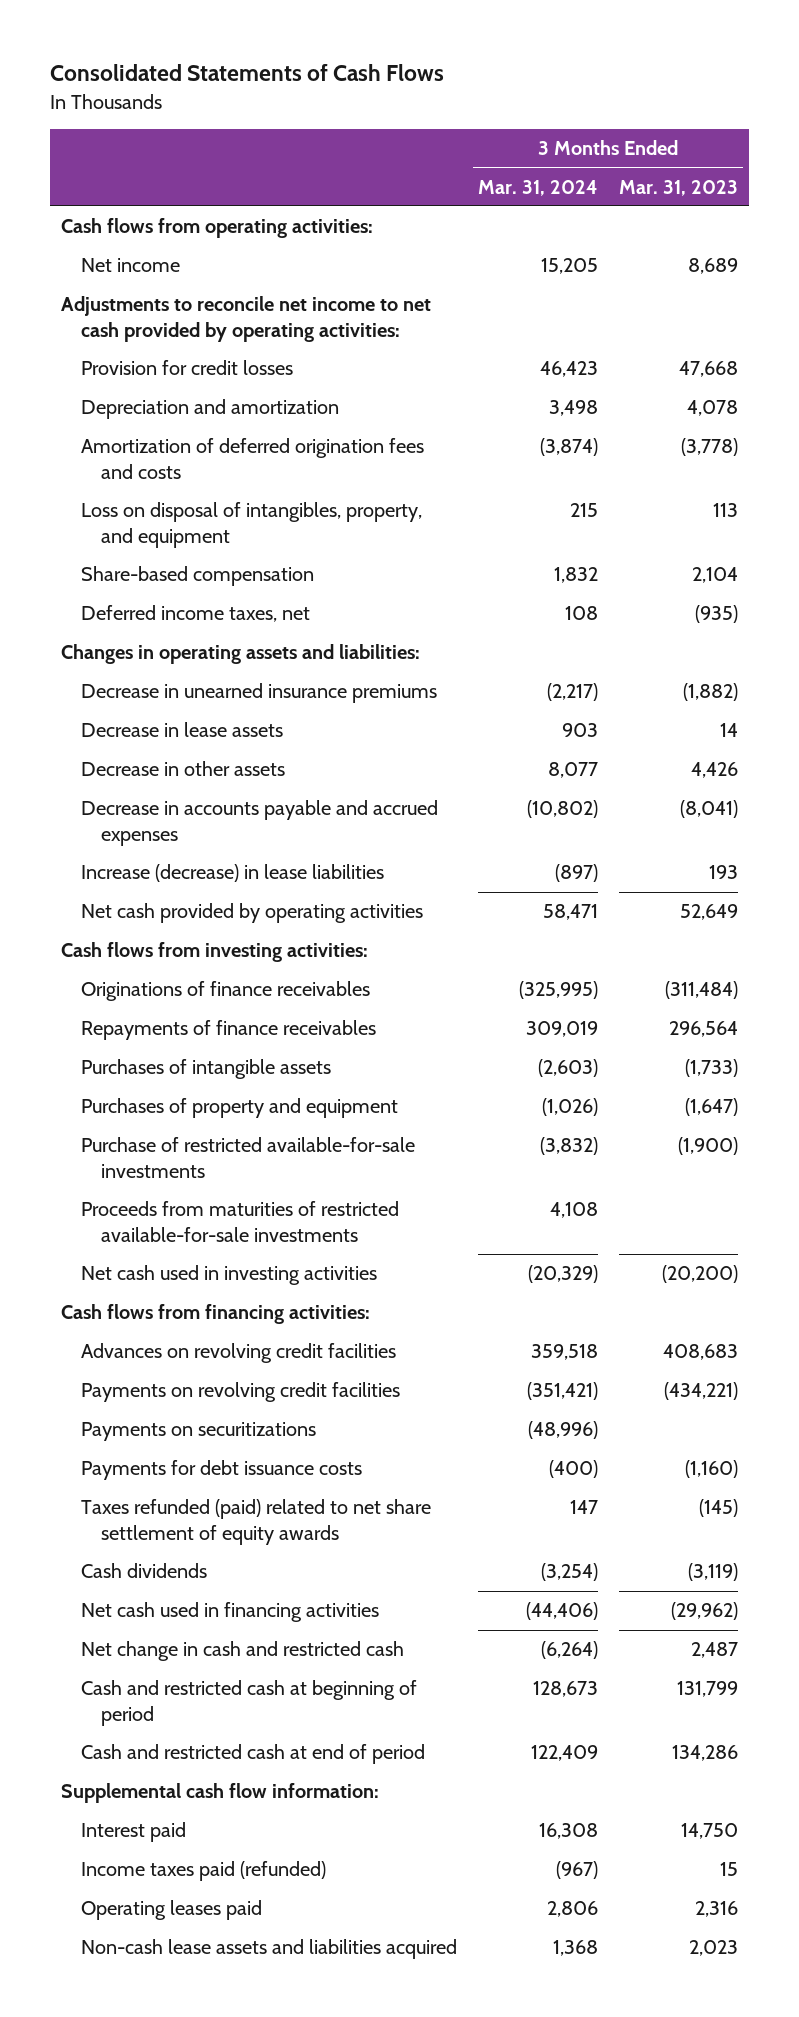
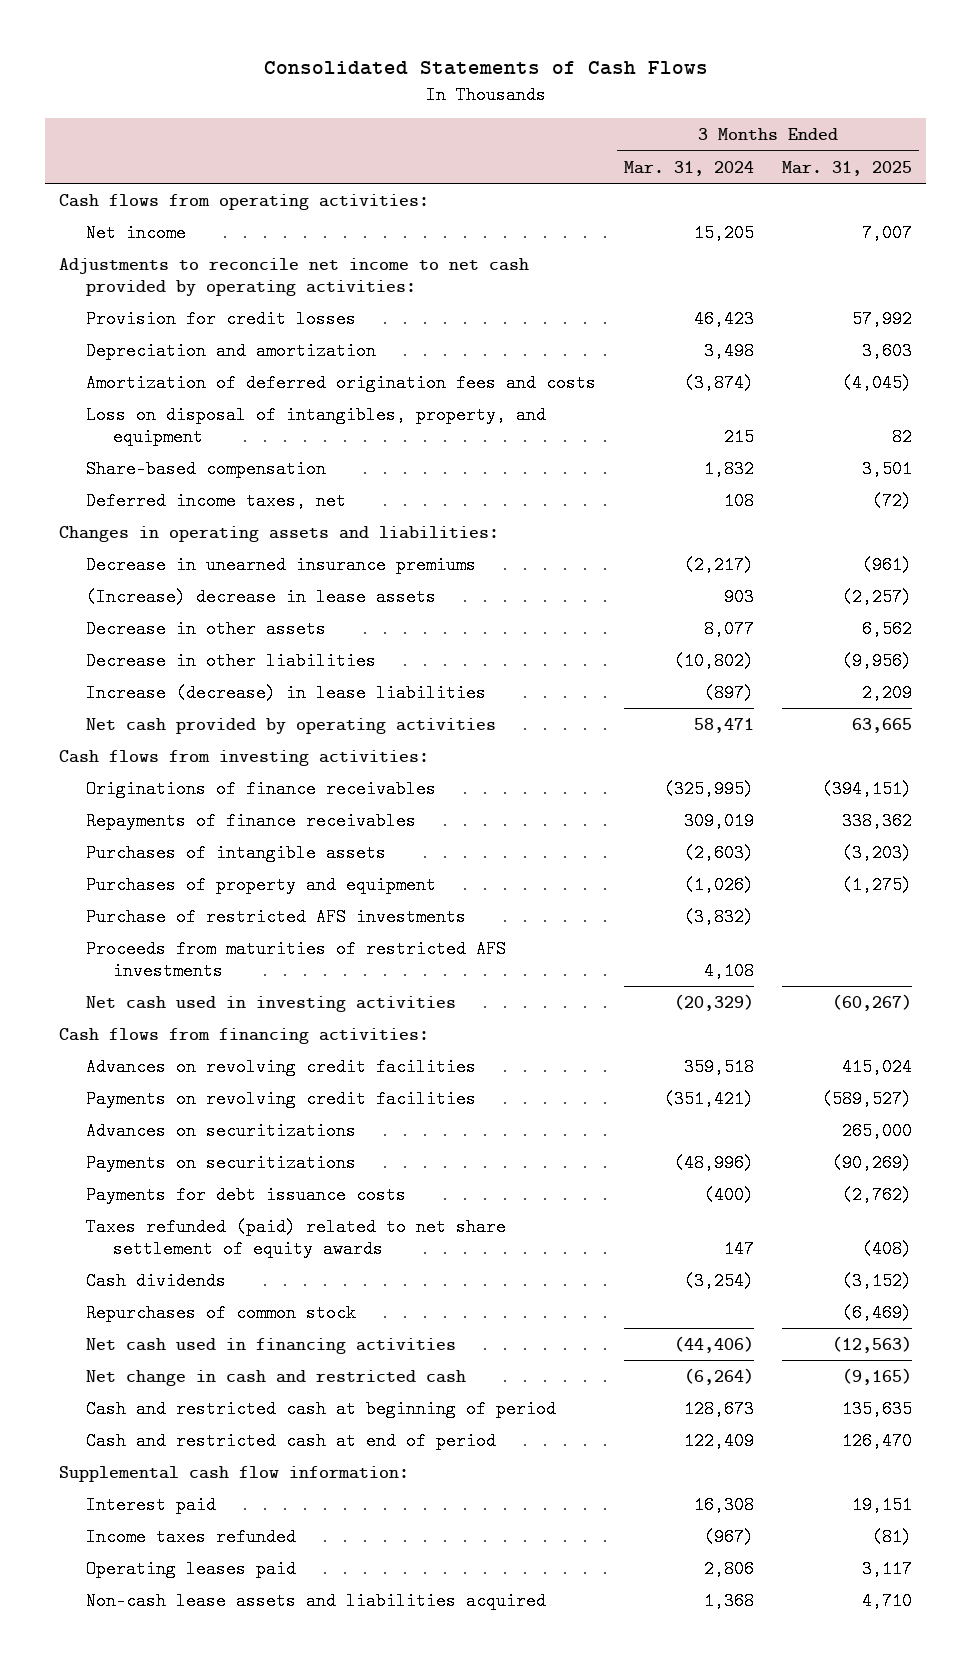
- | 3 Months Ended Mar. 31, 2024 | 3 Months Ended Mar. 31, 2023
+ | 3 Months Ended Mar. 31, 2024 | 3 Months Ended Mar. 31, 2025
- Decrease in lease assets | 903 | 14
+ (Increase) decrease in lease assets | 903 | (2,257)
- Decrease in accounts payable and accrued expenses | (10,802) | (8,041)
+ Decrease in other liabilities | (10,802) | (9,956)
- Purchase of restricted available-for-sale investments | (3,832) | (1,900)
- Proceeds from maturities of restricted available-for-sale investments | 4,108 |
+ Purchase of restricted AFS investments | (3,832) |
+ Proceeds from maturities of restricted AFS investments | 4,108 |
+ Advances on securitizations | | 265,000
+ Repurchases of common stock | | (6,469)
- Income taxes paid (refunded) | (967) | 15
+ Income taxes refunded | (967) | (81)

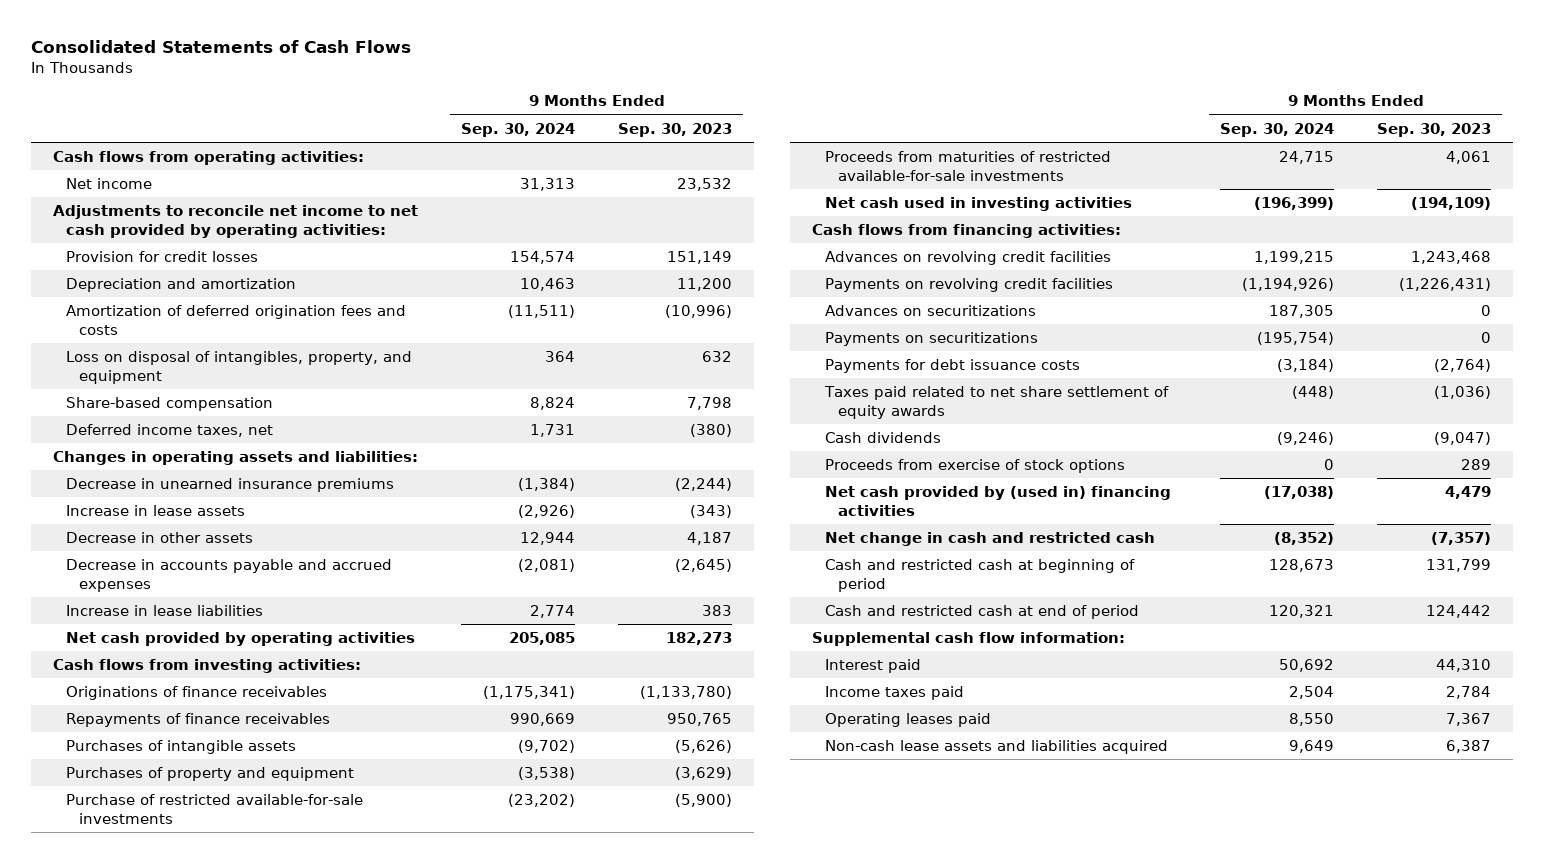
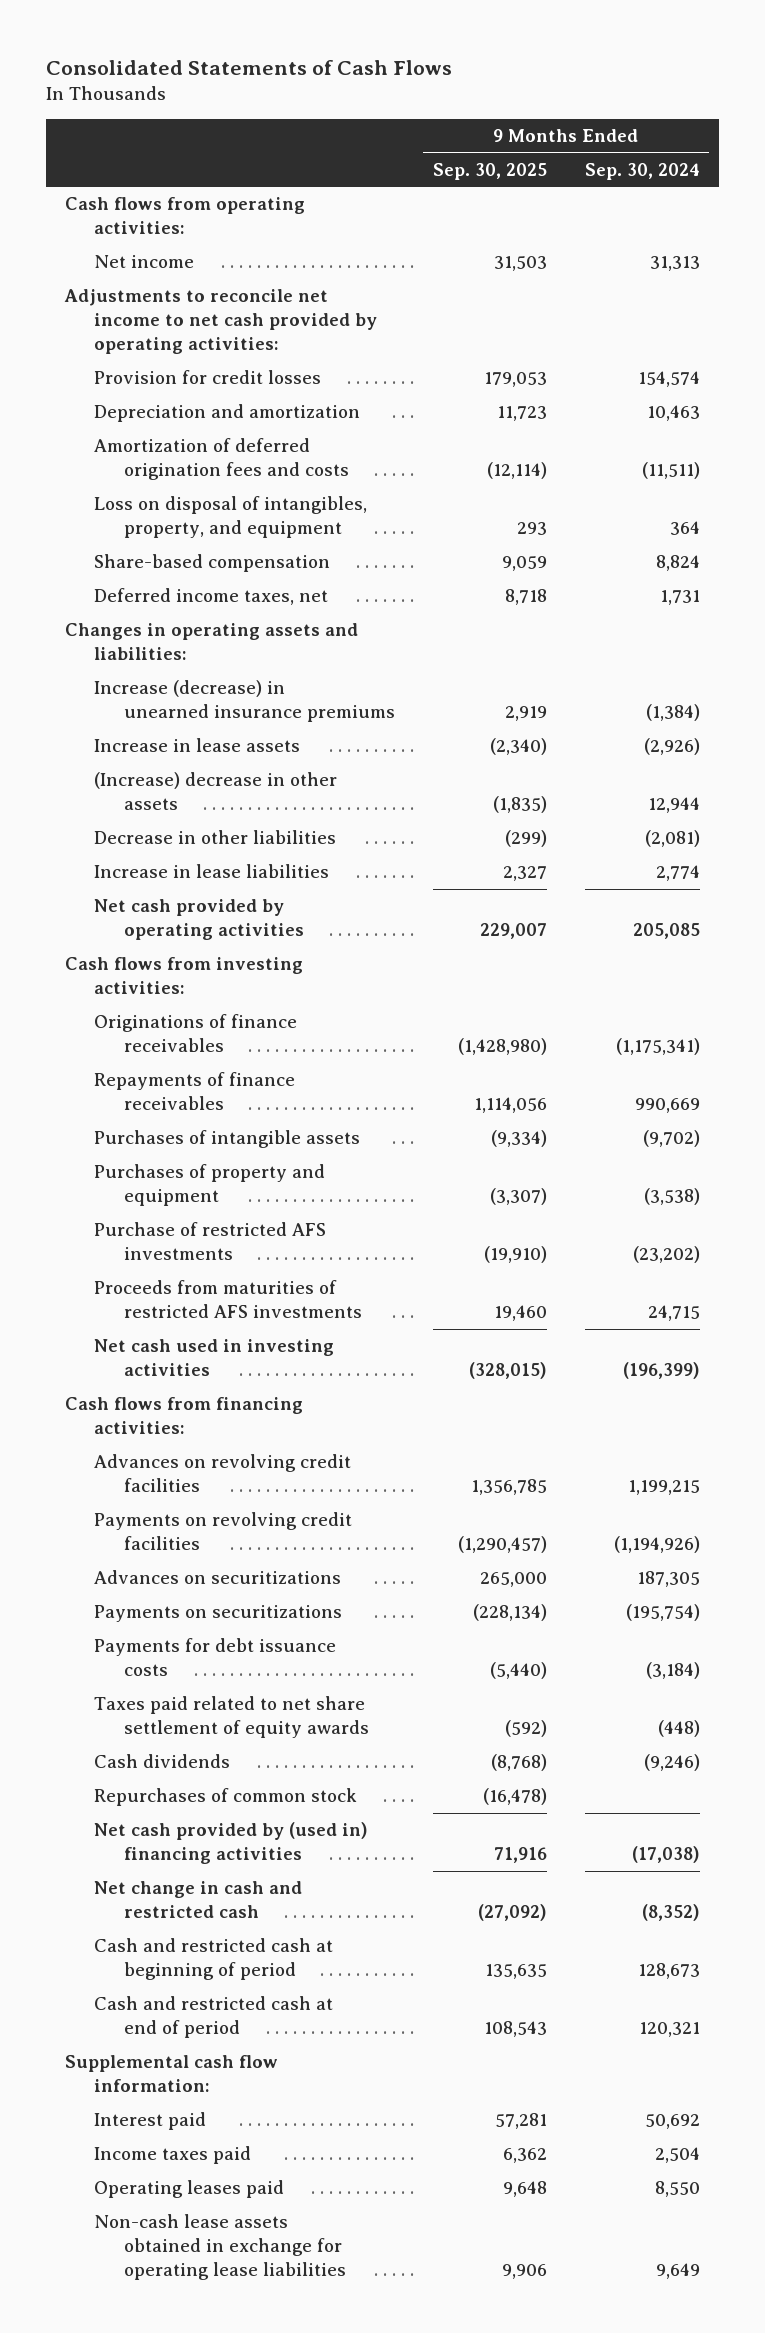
- | 9 Months Ended Sep. 30, 2024 | 9 Months Ended Sep. 30, 2023
+ | 9 Months Ended Sep. 30, 2025 | 9 Months Ended Sep. 30, 2024
- Decrease in unearned insurance premiums | (1,384) | (2,244)
+ Increase (decrease) in unearned insurance premiums | 2,919 | (1,384)
- Decrease in other assets | 12,944 | 4,187
- Decrease in accounts payable and accrued expenses | (2,081) | (2,645)
+ (Increase) decrease in other assets | (1,835) | 12,944
+ Decrease in other liabilities | (299) | (2,081)
- Purchase of restricted available-for-sale investments | (23,202) | (5,900)
- Proceeds from maturities of restricted available-for-sale investments | 24,715 | 4,061
+ Purchase of restricted AFS investments | (19,910) | (23,202)
+ Proceeds from maturities of restricted AFS investments | 19,460 | 24,715
- Proceeds from exercise of stock options | 0 | 289
+ Repurchases of common stock | (16,478) |
- Non-cash lease assets and liabilities acquired | 9,649 | 6,387
+ Non-cash lease assets obtained in exchange for operating lease liabilities | 9,906 | 9,649

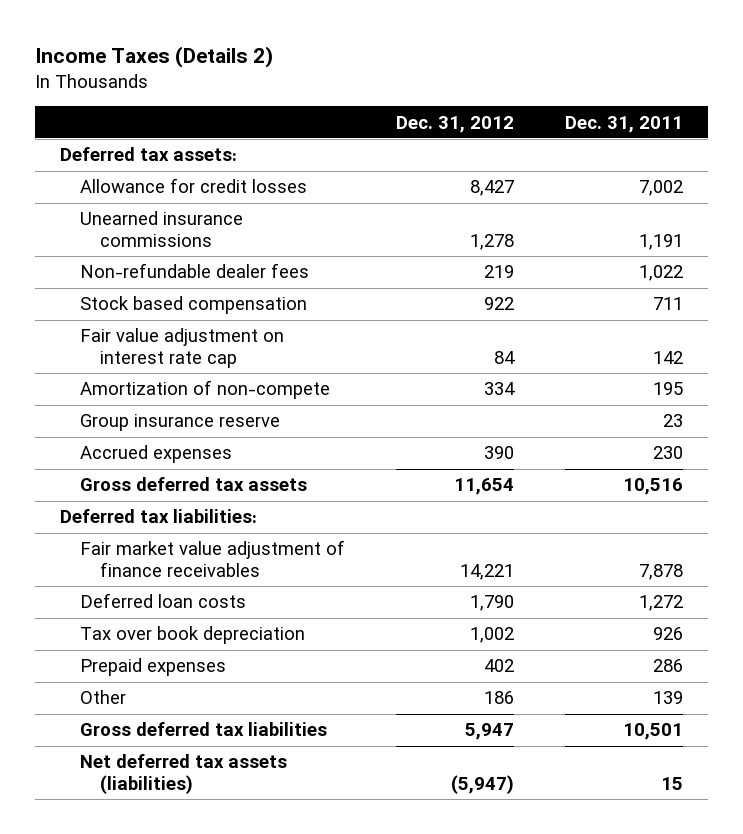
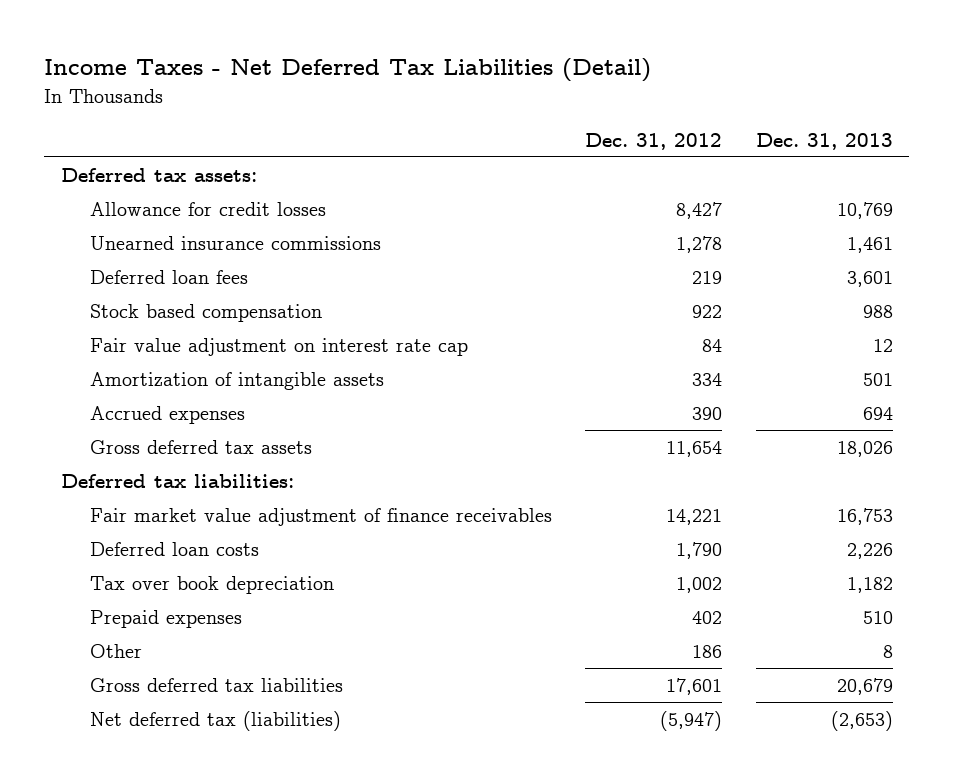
- Income Taxes (Details 2)
+ Income Taxes - Net Deferred Tax Liabilities (Detail)
- | Dec. 31, 2012 | Dec. 31, 2011
+ | Dec. 31, 2012 | Dec. 31, 2013
- Non-refundable dealer fees | 219 | 1,022
+ Deferred loan fees | 219 | 3,601
- Amortization of non-compete | 334 | 195
- Group insurance reserve | | 23
+ Amortization of intangible assets | 334 | 501
- Gross deferred tax liabilities | 5,947 | 10,501
- Net deferred tax assets (liabilities) | (5,947) | 15
+ Gross deferred tax liabilities | 17,601 | 20,679
+ Net deferred tax (liabilities) | (5,947) | (2,653)

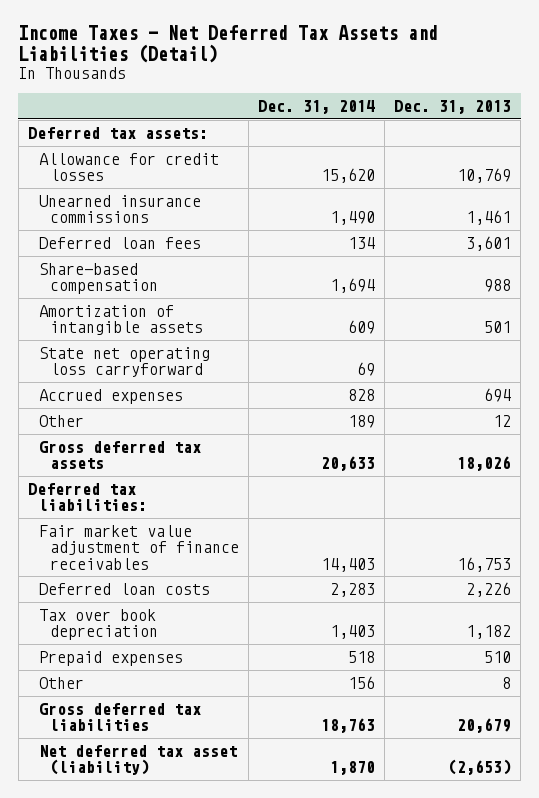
- Income Taxes - Net Deferred Tax Liabilities (Detail)
+ Income Taxes - Net Deferred Tax Assets and Liabilities (Detail)
- | Dec. 31, 2012 | Dec. 31, 2013
+ | Dec. 31, 2014 | Dec. 31, 2013
- Stock based compensation | 922 | 988
- Fair value adjustment on interest rate cap | 84 | 12
+ Share-based compensation | 1,694 | 988
+ State net operating loss carryforward | 69 |
+ Other | 189 | 12
- Net deferred tax (liabilities) | (5,947) | (2,653)
+ Net deferred tax asset (liability) | 1,870 | (2,653)

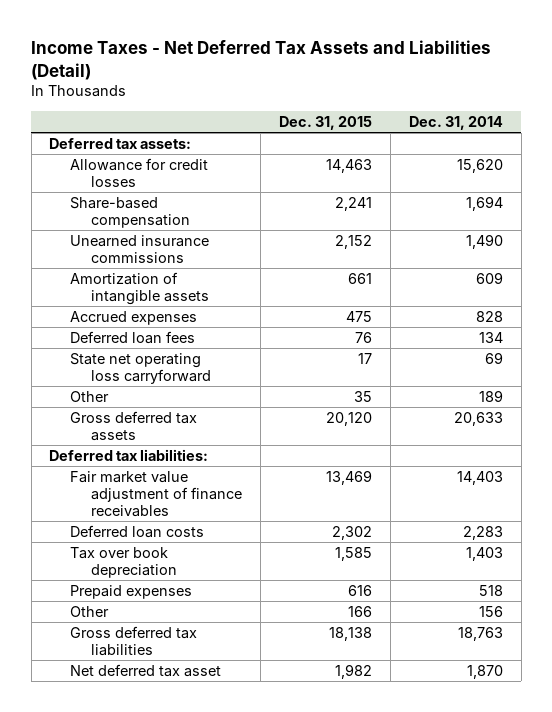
- | Dec. 31, 2014 | Dec. 31, 2013
+ | Dec. 31, 2015 | Dec. 31, 2014
moved down: Unearned insurance commissions | 2,152 | 1,490
moved down: Deferred loan fees | 76 | 134
moved down: State net operating loss carryforward | 17 | 69
- Net deferred tax asset (liability) | 1,870 | (2,653)
+ Net deferred tax asset | 1,982 | 1,870

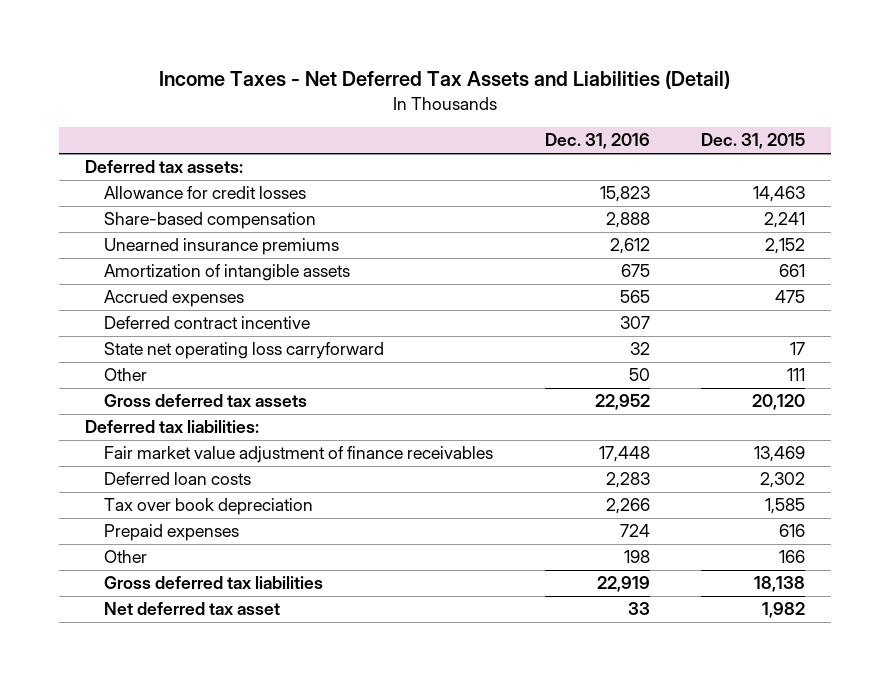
- | Dec. 31, 2015 | Dec. 31, 2014
+ | Dec. 31, 2016 | Dec. 31, 2015
- Unearned insurance commissions | 2,152 | 1,490
+ Unearned insurance premiums | 2,612 | 2,152
- Deferred loan fees | 76 | 134
+ Deferred contract incentive | 307 |
- Other | 35 | 189
+ Other | 50 | 111

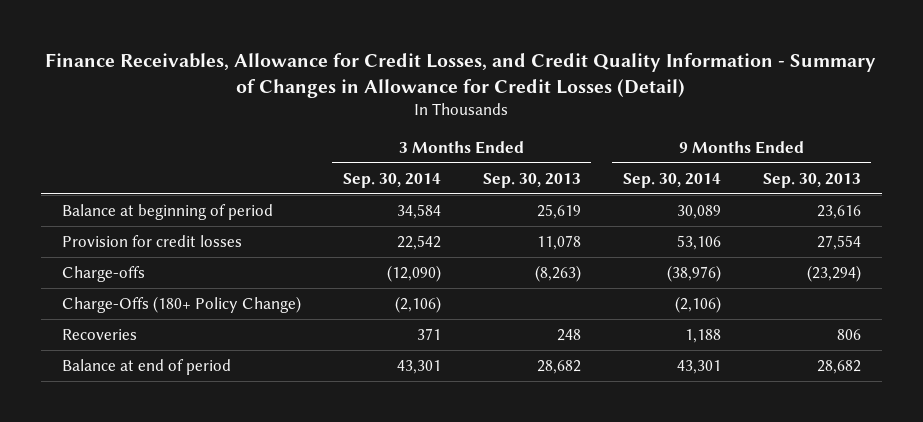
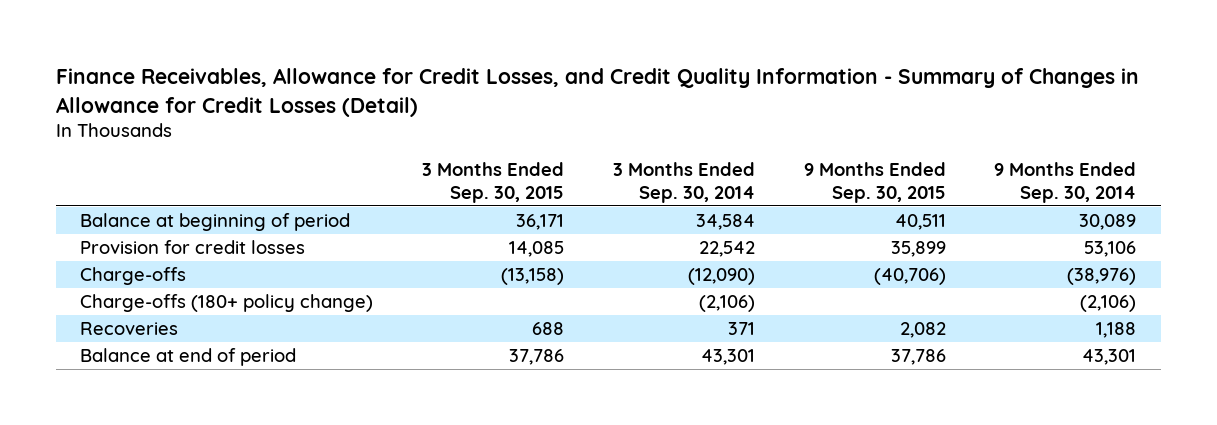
- | 3 Months Ended Sep. 30, 2014 | 3 Months Ended Sep. 30, 2013 | 9 Months Ended Sep. 30, 2014 | 9 Months Ended Sep. 30, 2013
+ | 3 Months Ended Sep. 30, 2015 | 3 Months Ended Sep. 30, 2014 | 9 Months Ended Sep. 30, 2015 | 9 Months Ended Sep. 30, 2014
- Charge-Offs (180+ Policy Change) | (2,106) | | (2,106) |
+ Charge-offs (180+ policy change) | | (2,106) | | (2,106)

